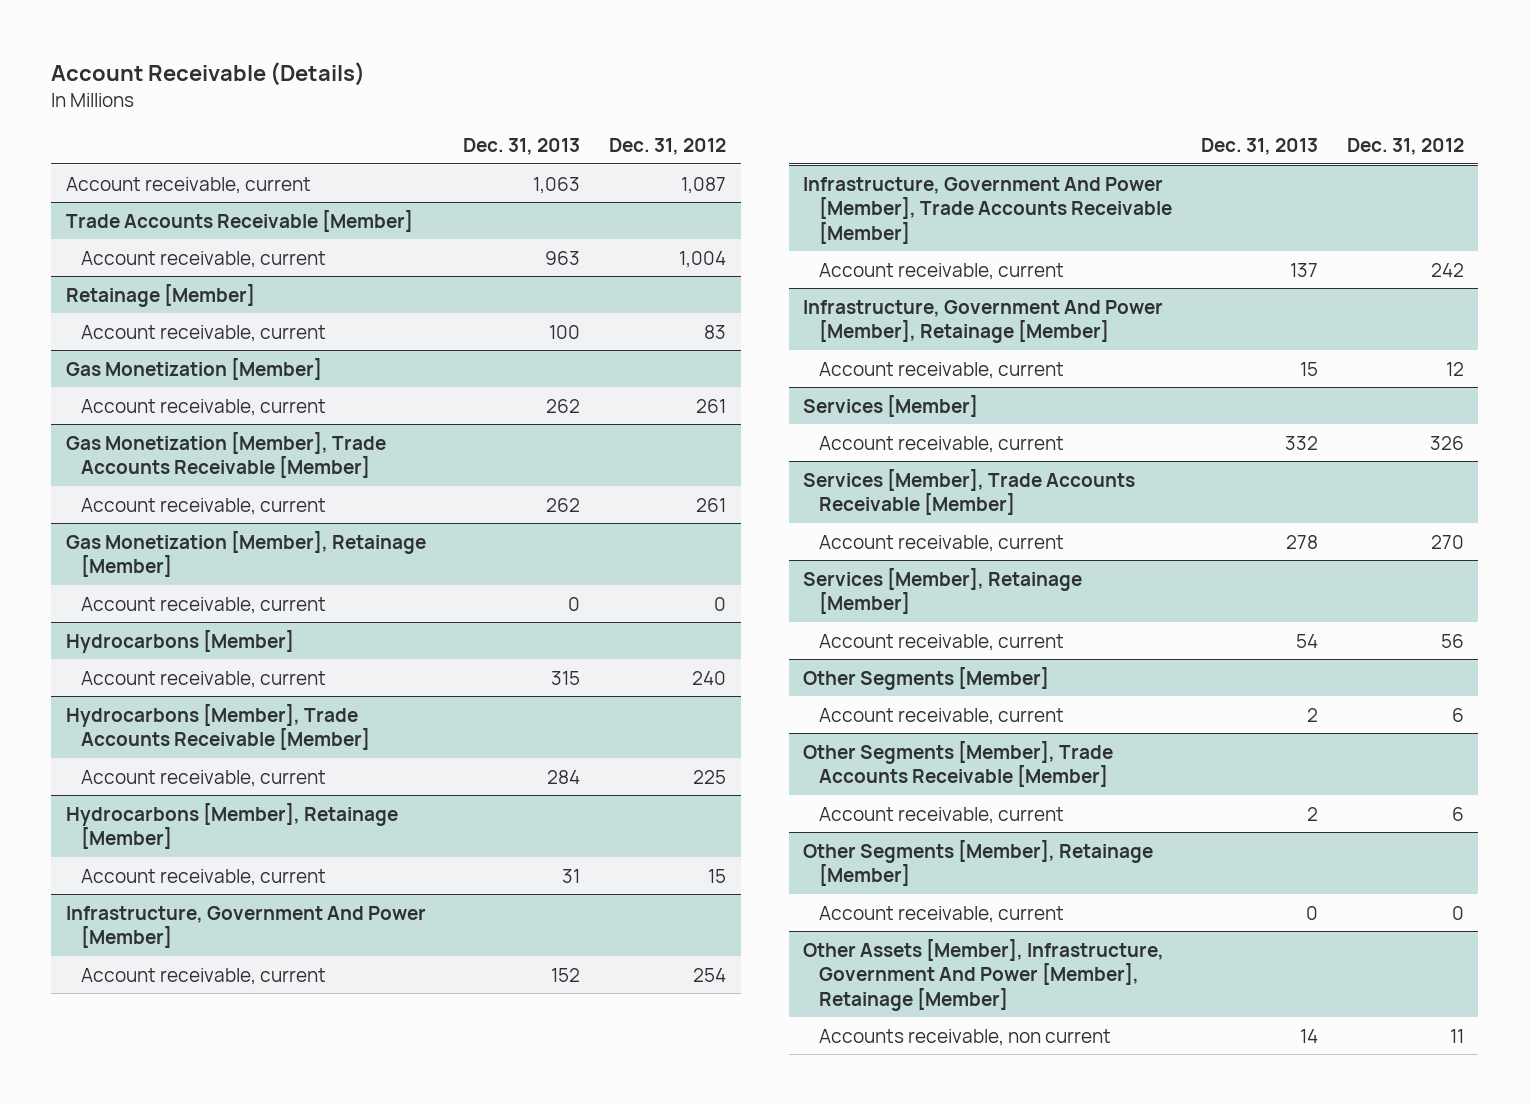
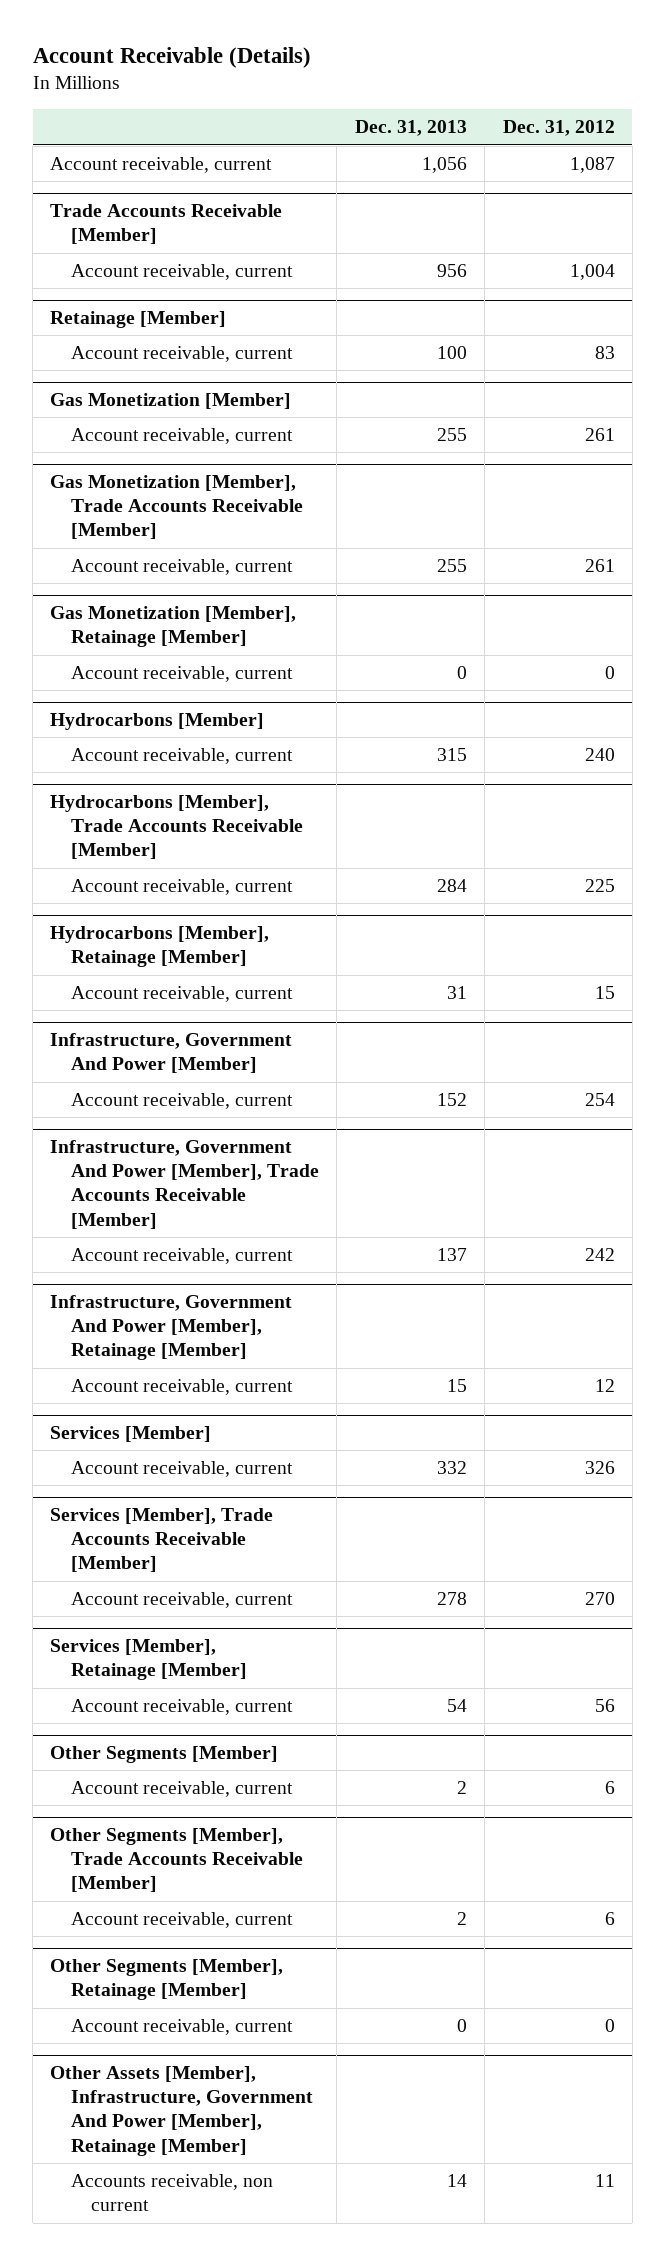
- Account receivable, current | 1,063 | 1,087
+ Account receivable, current | 1,056 | 1,087
@ Trade Accounts Receivable [Member]
- Account receivable, current | 963 | 1,004
+ Account receivable, current | 956 | 1,004
@ Gas Monetization [Member]
- Account receivable, current | 262 | 261
+ Account receivable, current | 255 | 261
@ Gas Monetization [Member], Trade Accounts Receivable [Member]
- Account receivable, current | 262 | 261
+ Account receivable, current | 255 | 261

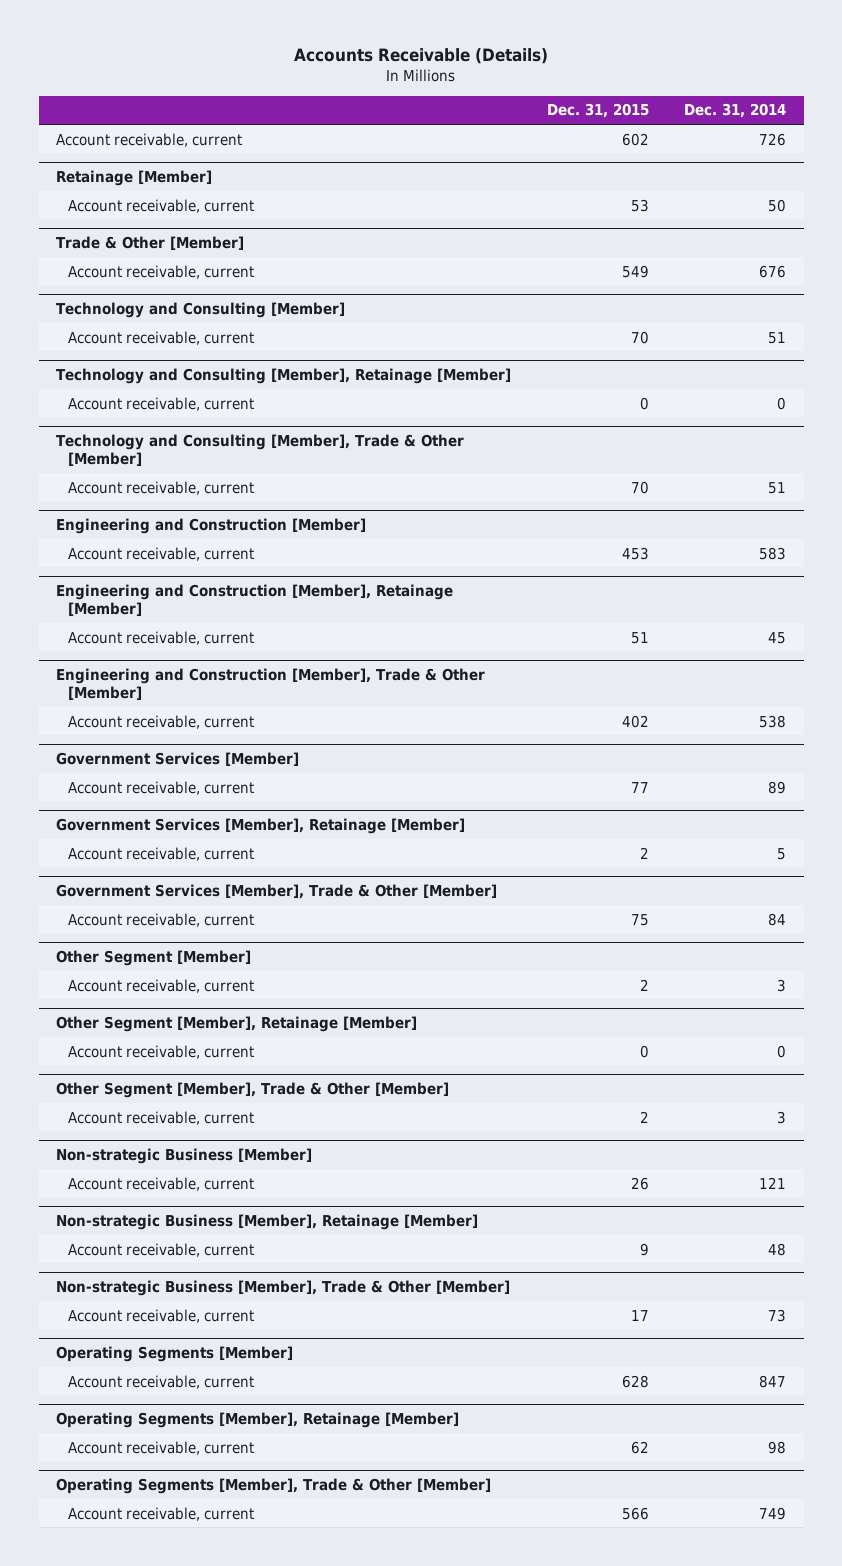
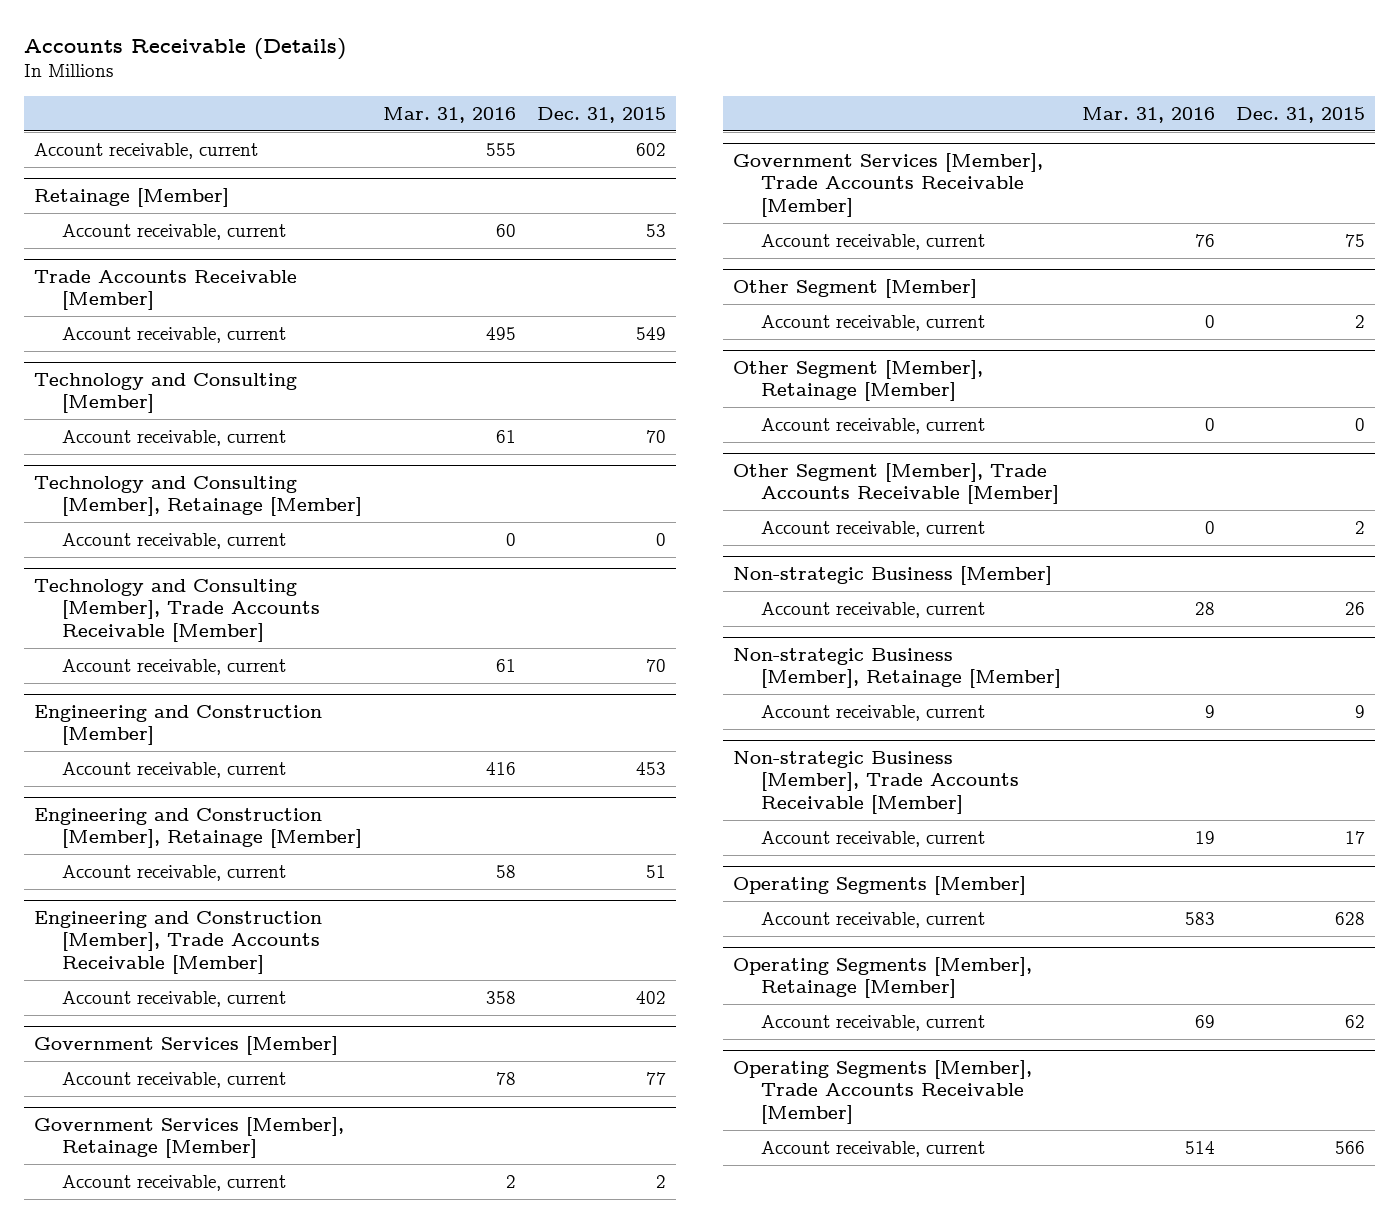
- | Dec. 31, 2015 | Dec. 31, 2014
+ | Mar. 31, 2016 | Dec. 31, 2015
- Trade & Other [Member]
+ Trade Accounts Receivable [Member]
- Technology and Consulting [Member], Trade & Other [Member]
+ Technology and Consulting [Member], Trade Accounts Receivable [Member]
- Engineering and Construction [Member], Trade & Other [Member]
+ Engineering and Construction [Member], Trade Accounts Receivable [Member]
- Government Services [Member], Trade & Other [Member]
+ Government Services [Member], Trade Accounts Receivable [Member]
- Other Segment [Member], Trade & Other [Member]
+ Other Segment [Member], Trade Accounts Receivable [Member]
- Non-strategic Business [Member], Trade & Other [Member]
+ Non-strategic Business [Member], Trade Accounts Receivable [Member]
- Operating Segments [Member], Trade & Other [Member]
+ Operating Segments [Member], Trade Accounts Receivable [Member]

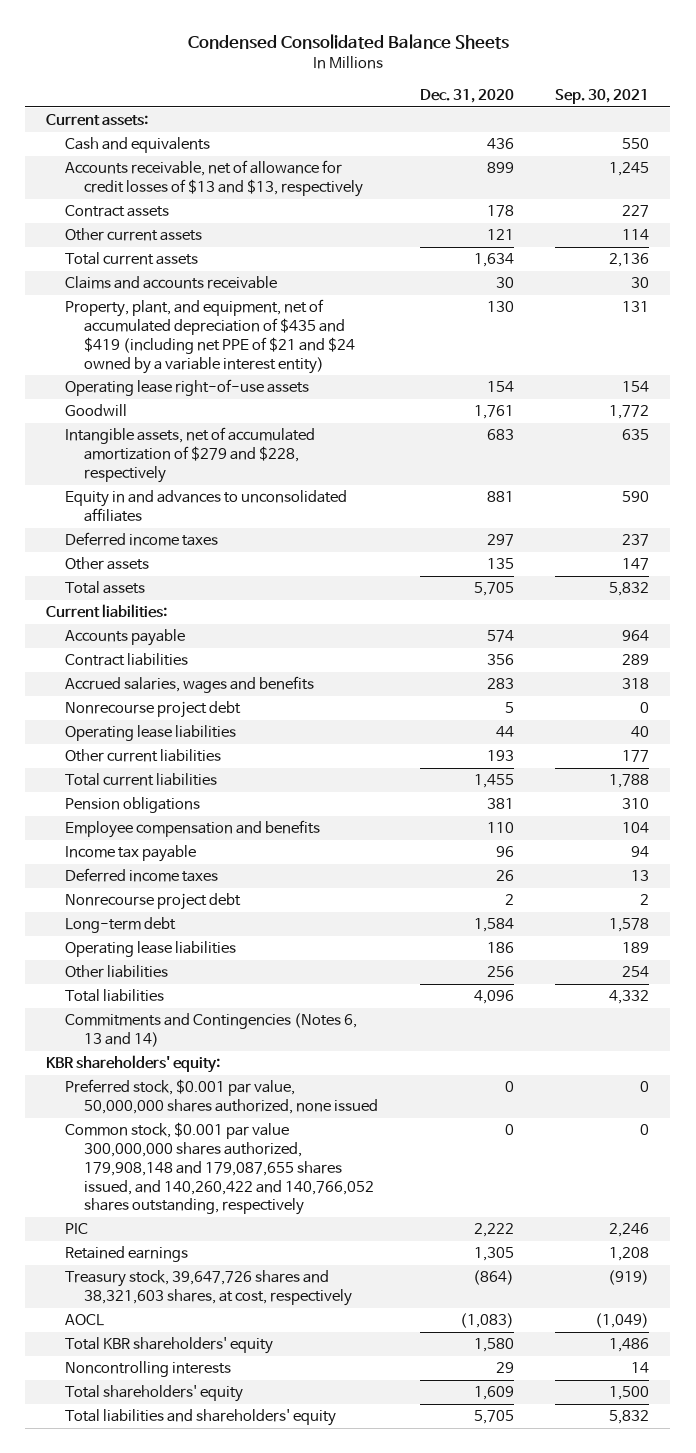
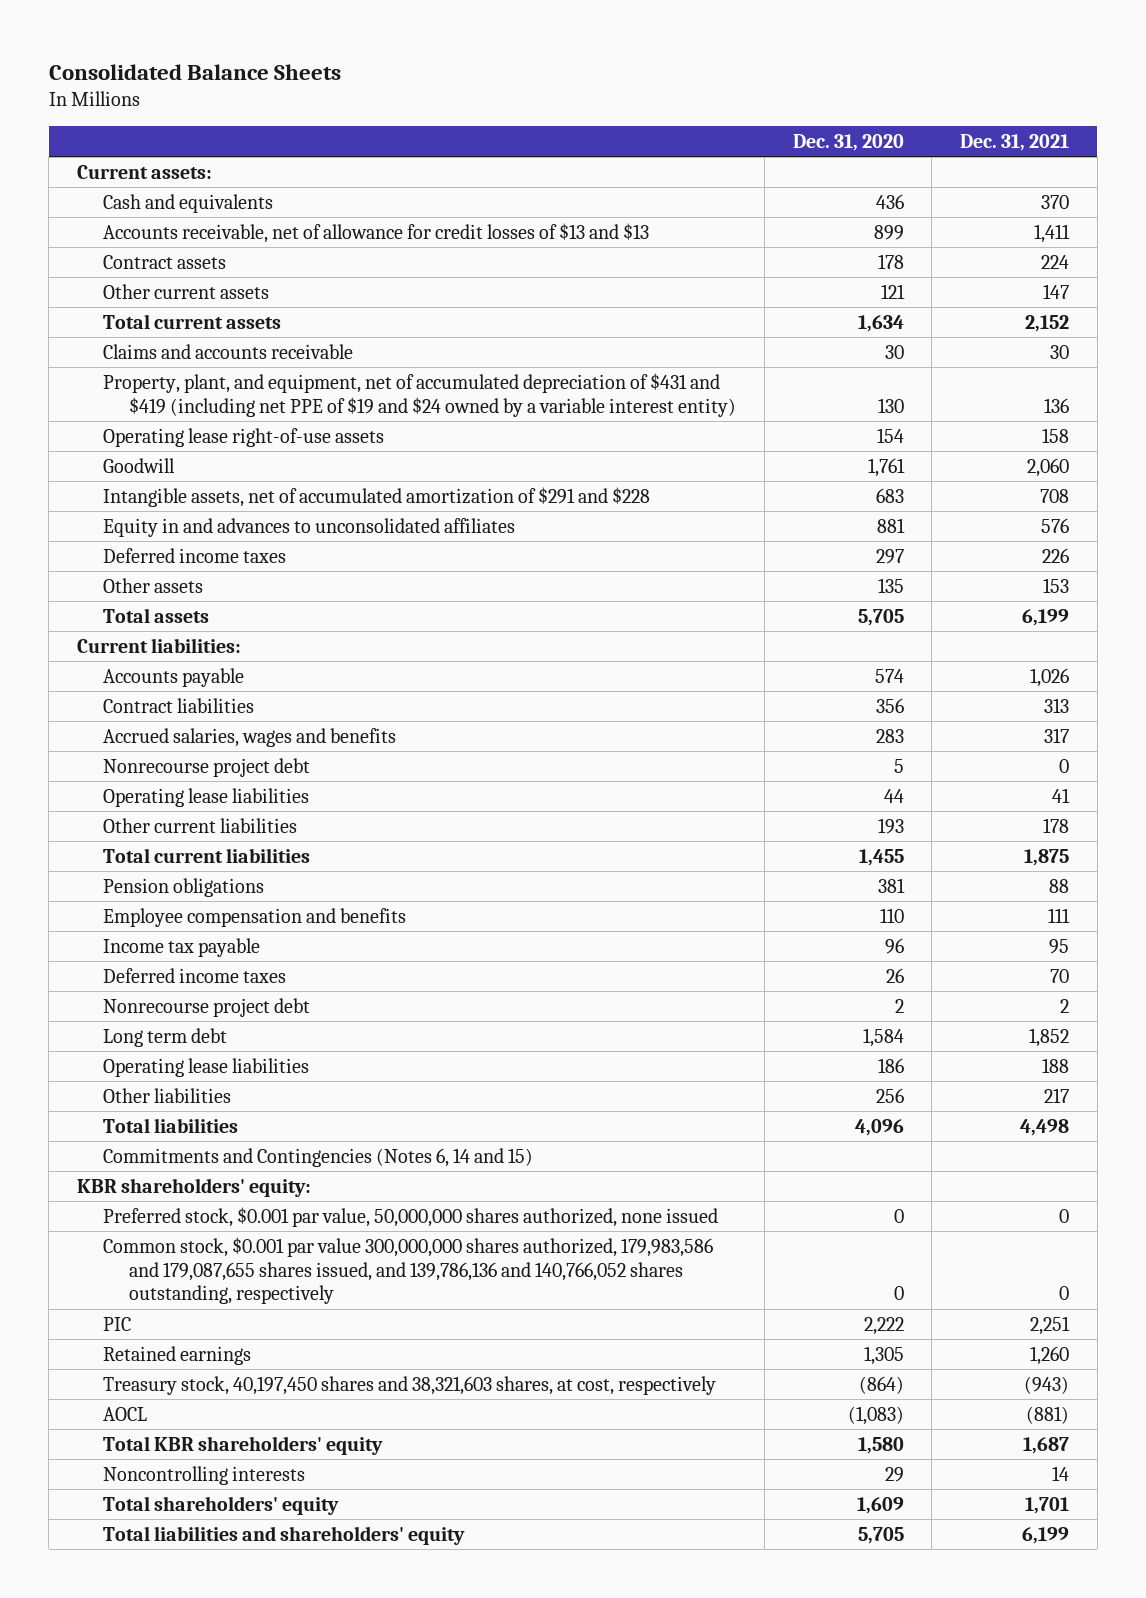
- Condensed Consolidated Balance Sheets
+ Consolidated Balance Sheets
- | Dec. 31, 2020 | Sep. 30, 2021
+ | Dec. 31, 2020 | Dec. 31, 2021
- Accounts receivable, net of allowance for credit losses of $13 and $13, respectively | 899 | 1,245
+ Accounts receivable, net of allowance for credit losses of $13 and $13 | 899 | 1,411
- Property, plant, and equipment, net of accumulated depreciation of $435 and $419 (including net PPE of $21 and $24 owned by a variable interest entity) | 130 | 131
+ Property, plant, and equipment, net of accumulated depreciation of $431 and $419 (including net PPE of $19 and $24 owned by a variable interest entity) | 130 | 136
- Intangible assets, net of accumulated amortization of $279 and $228, respectively | 683 | 635
+ Intangible assets, net of accumulated amortization of $291 and $228 | 683 | 708
- Long-term debt | 1,584 | 1,578
+ Long term debt | 1,584 | 1,852
- Commitments and Contingencies (Notes 6, 13 and 14)
+ Commitments and Contingencies (Notes 6, 14 and 15)
- Common stock, $0.001 par value 300,000,000 shares authorized, 179,908,148 and 179,087,655 shares issued, and 140,260,422 and 140,766,052 shares outstanding, respectively | 0 | 0
+ Common stock, $0.001 par value 300,000,000 shares authorized, 179,983,586 and 179,087,655 shares issued, and 139,786,136 and 140,766,052 shares outstanding, respectively | 0 | 0
- Treasury stock, 39,647,726 shares and 38,321,603 shares, at cost, respectively | (864) | (919)
+ Treasury stock, 40,197,450 shares and 38,321,603 shares, at cost, respectively | (864) | (943)

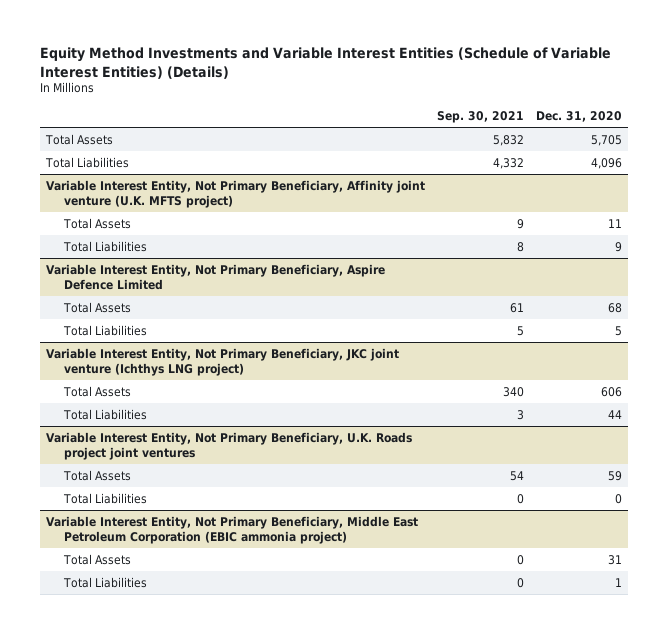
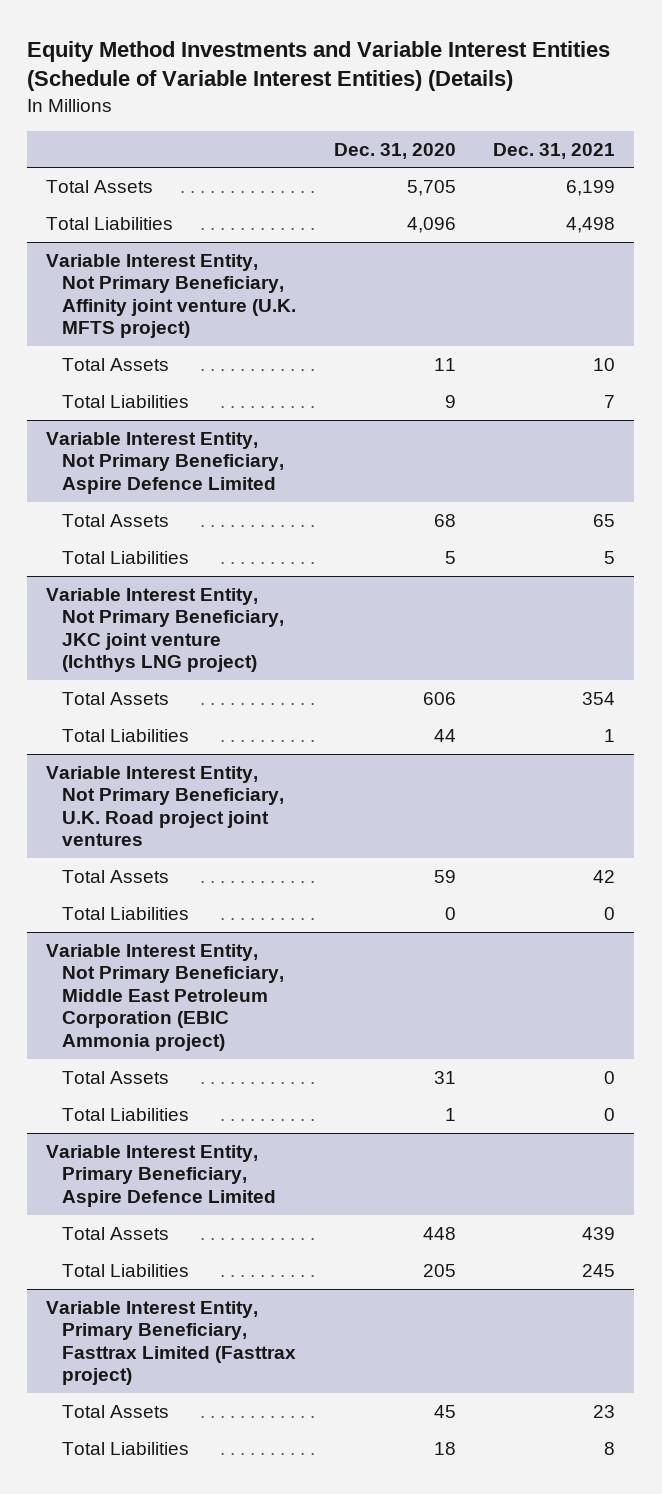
- | Sep. 30, 2021 | Dec. 31, 2020
+ | Dec. 31, 2020 | Dec. 31, 2021
- Variable Interest Entity, Not Primary Beneficiary, U.K. Roads project joint ventures
+ Variable Interest Entity, Not Primary Beneficiary, U.K. Road project joint ventures
- Variable Interest Entity, Not Primary Beneficiary, Middle East Petroleum Corporation (EBIC ammonia project)
+ Variable Interest Entity, Not Primary Beneficiary, Middle East Petroleum Corporation (EBIC Ammonia project)
+ Variable Interest Entity, Primary Beneficiary, Aspire Defence Limited
+ Total Assets | 448 | 439
+ Total Liabilities | 205 | 245
+ Variable Interest Entity, Primary Beneficiary, Fasttrax Limited (Fasttrax project)
+ Total Assets | 45 | 23
+ Total Liabilities | 18 | 8

